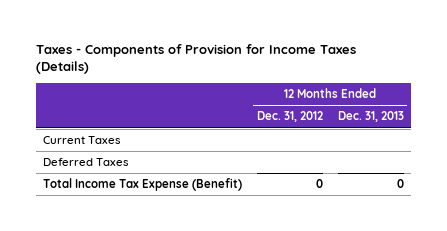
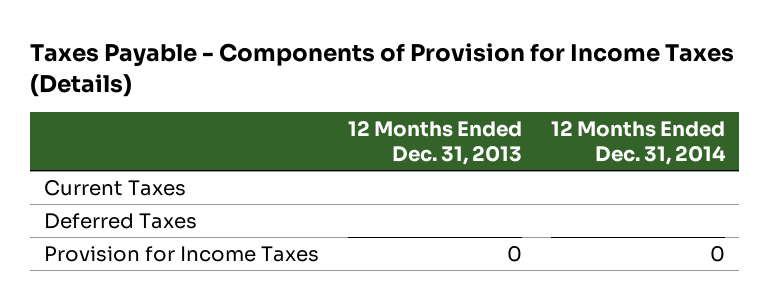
- Taxes - Components of Provision for Income Taxes (Details)
+ Taxes Payable - Components of Provision for Income Taxes (Details)
- | 12 Months Ended Dec. 31, 2012 | 12 Months Ended Dec. 31, 2013
+ | 12 Months Ended Dec. 31, 2013 | 12 Months Ended Dec. 31, 2014
- Total Income Tax Expense (Benefit) | 0 | 0
+ Provision for Income Taxes | 0 | 0

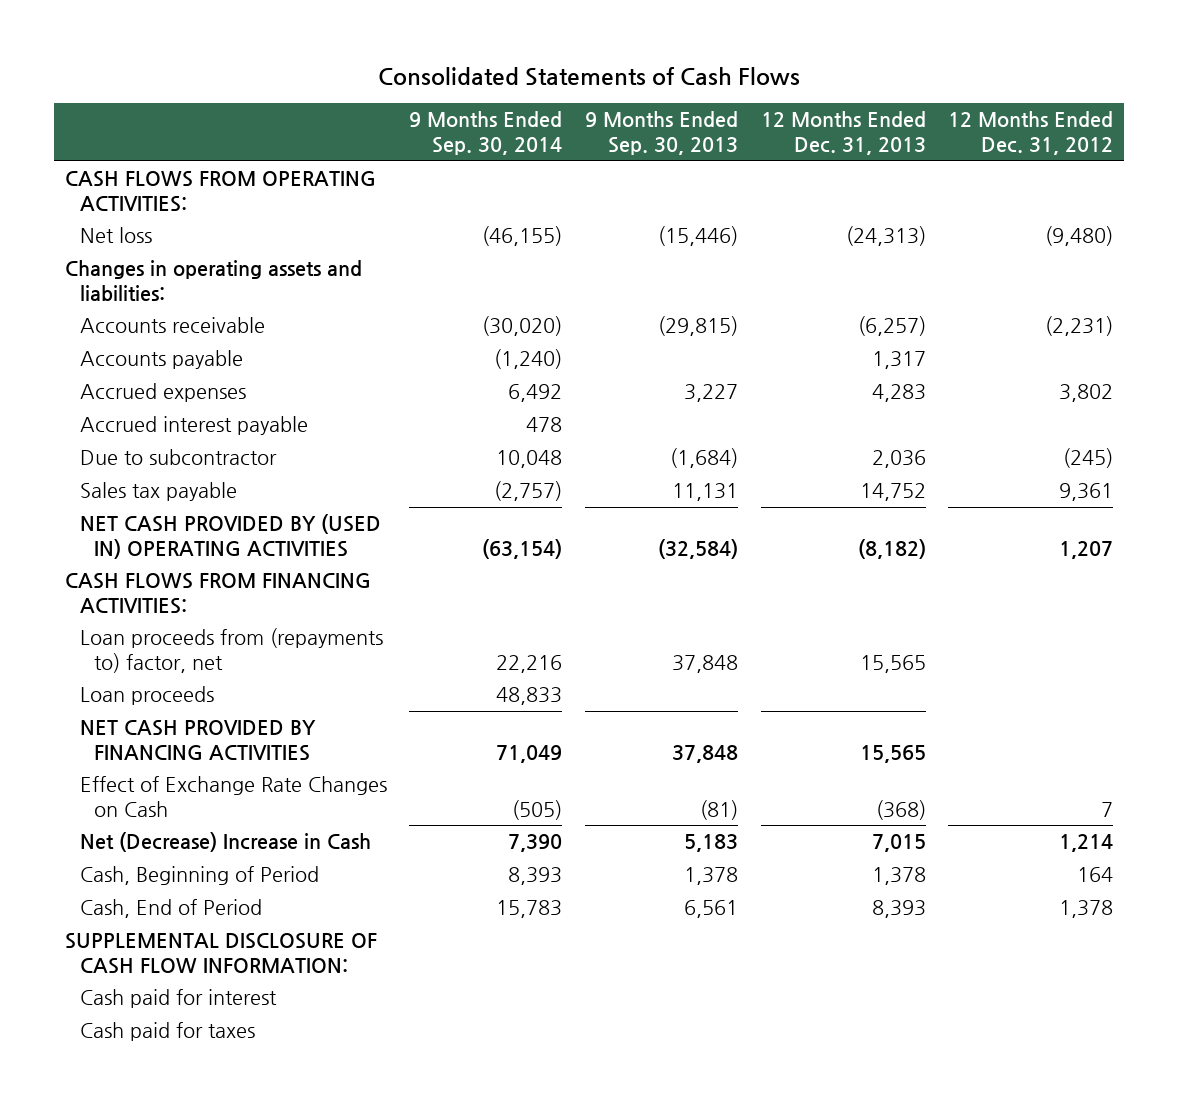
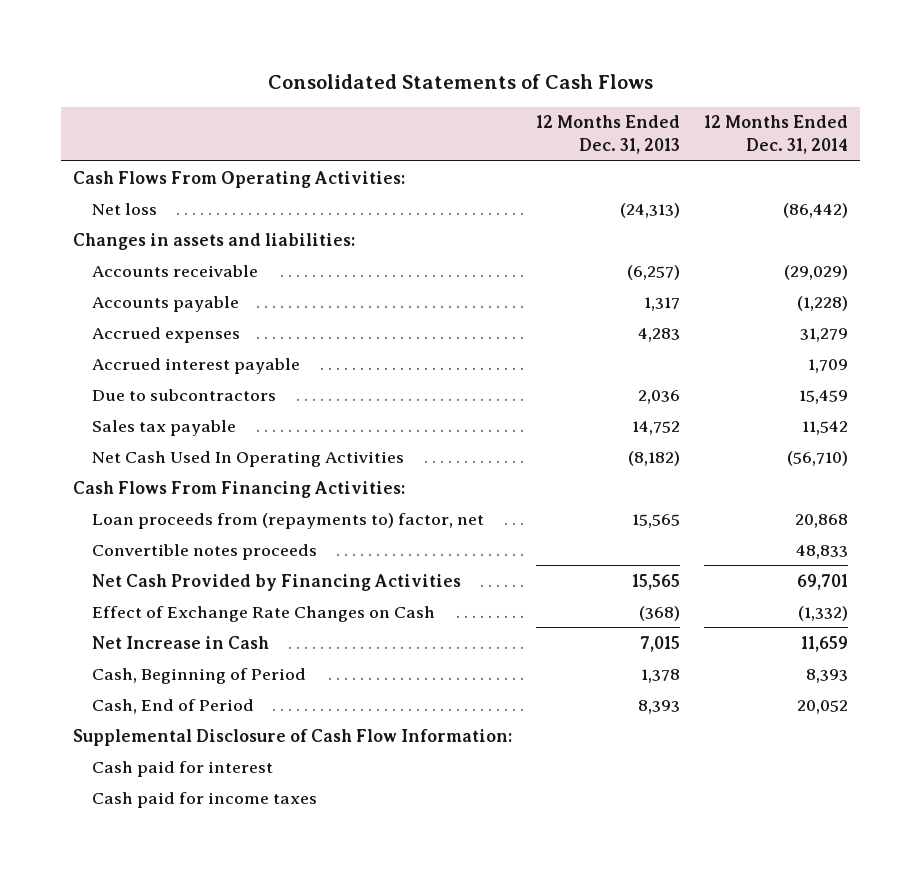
- | 9 Months Ended Sep. 30, 2014 | 9 Months Ended Sep. 30, 2013 | 12 Months Ended Dec. 31, 2013 | 12 Months Ended Dec. 31, 2012
+ | 12 Months Ended Dec. 31, 2013 | 12 Months Ended Dec. 31, 2014
- CASH FLOWS FROM OPERATING ACTIVITIES:
+ Cash Flows From Operating Activities:
- Changes in operating assets and liabilities:
+ Changes in assets and liabilities:
- Due to subcontractor | 10,048 | (1,684) | 2,036 | (245)
+ Due to subcontractors | 2,036 | 15,459
- NET CASH PROVIDED BY (USED IN) OPERATING ACTIVITIES | (63,154) | (32,584) | (8,182) | 1,207
- CASH FLOWS FROM FINANCING ACTIVITIES:
+ Net Cash Used In Operating Activities | (8,182) | (56,710)
+ Cash Flows From Financing Activities:
- Loan proceeds | 48,833 | | |
- NET CASH PROVIDED BY FINANCING ACTIVITIES | 71,049 | 37,848 | 15,565 |
+ Convertible notes proceeds | | 48,833
+ Net Cash Provided by Financing Activities | 15,565 | 69,701
- Net (Decrease) Increase in Cash | 7,390 | 5,183 | 7,015 | 1,214
+ Net Increase in Cash | 7,015 | 11,659
- SUPPLEMENTAL DISCLOSURE OF CASH FLOW INFORMATION:
+ Supplemental Disclosure of Cash Flow Information:
- Cash paid for taxes
+ Cash paid for income taxes

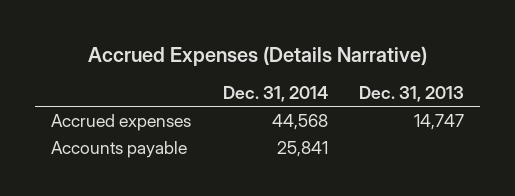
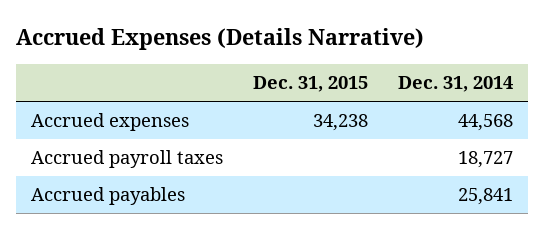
- | Dec. 31, 2014 | Dec. 31, 2013
+ | Dec. 31, 2015 | Dec. 31, 2014
- Accounts payable | 25,841 |
+ Accrued payroll taxes | | 18,727
+ Accrued payables | | 25,841

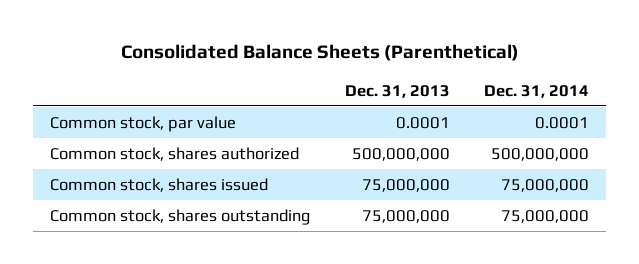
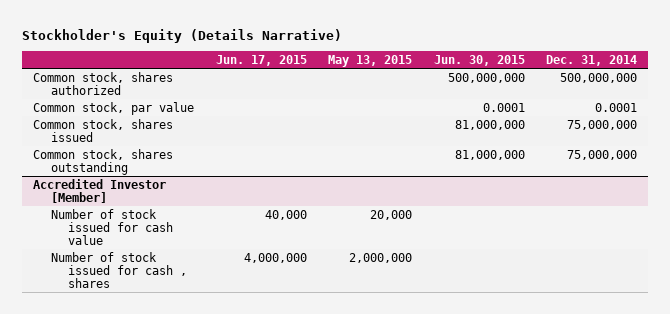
- Consolidated Balance Sheets (Parenthetical)
+ Stockholder's Equity (Details Narrative)
- | Dec. 31, 2013 | Dec. 31, 2014
+ | Jun. 17, 2015 | May 13, 2015 | Jun. 30, 2015 | Dec. 31, 2014
moved down: Common stock, par value | | | 0.0001 | 0.0001
+ Accredited Investor [Member]
+ Number of stock issued for cash value | 40,000 | 20,000 | |
+ Number of stock issued for cash , shares | 4,000,000 | 2,000,000 | |

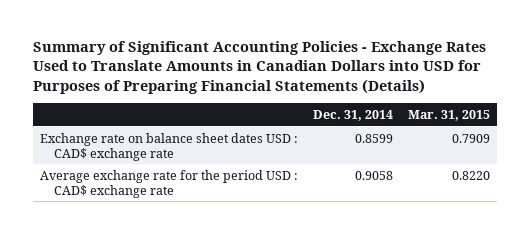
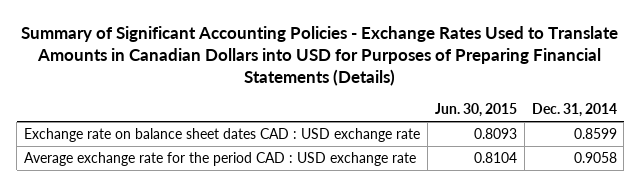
- | Dec. 31, 2014 | Mar. 31, 2015
+ | Jun. 30, 2015 | Dec. 31, 2014
- Exchange rate on balance sheet dates USD : CAD$ exchange rate | 0.8599 | 0.7909
- Average exchange rate for the period USD : CAD$ exchange rate | 0.9058 | 0.8220
+ Exchange rate on balance sheet dates CAD : USD exchange rate | 0.8093 | 0.8599
+ Average exchange rate for the period CAD : USD exchange rate | 0.8104 | 0.9058

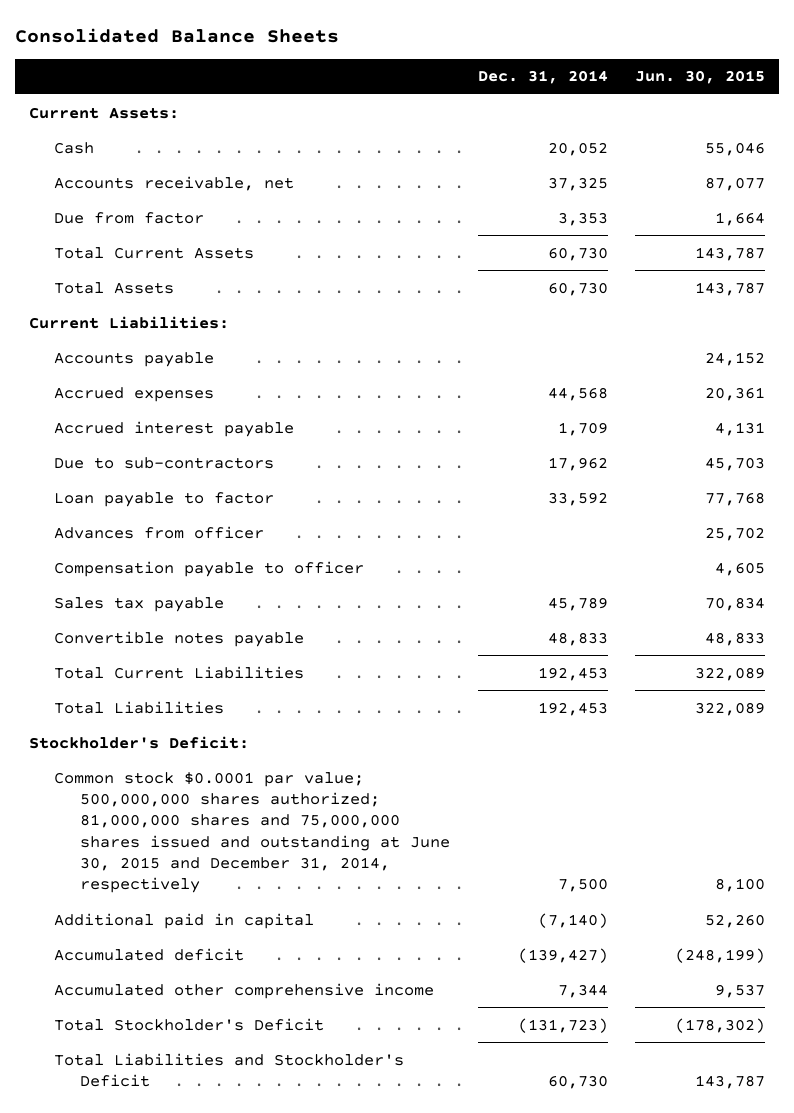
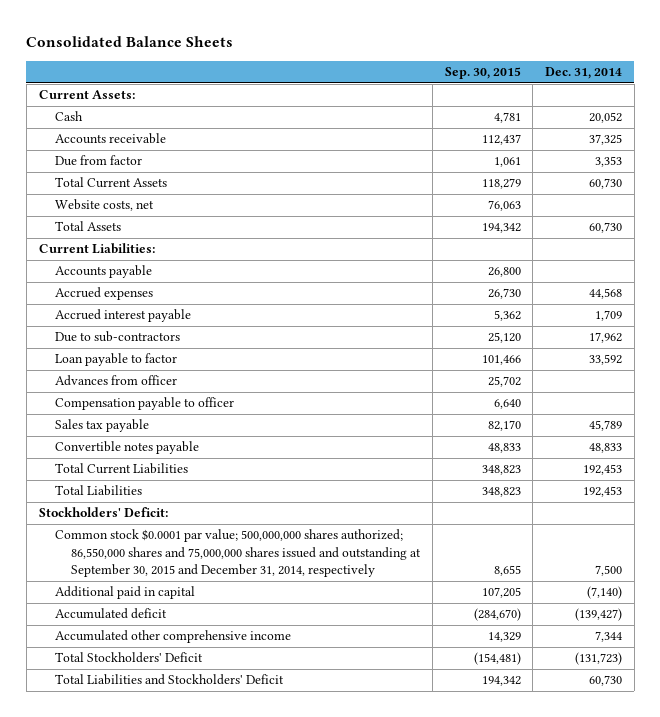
- | Dec. 31, 2014 | Jun. 30, 2015
+ | Sep. 30, 2015 | Dec. 31, 2014
- Accounts receivable, net | 37,325 | 87,077
+ Accounts receivable | 112,437 | 37,325
+ Website costs, net | 76,063 |
- Stockholder's Deficit:
- Common stock $0.0001 par value; 500,000,000 shares authorized; 81,000,000 shares and 75,000,000 shares issued and outstanding at June 30, 2015 and December 31, 2014, respectively | 7,500 | 8,100
+ Stockholders' Deficit:
+ Common stock $0.0001 par value; 500,000,000 shares authorized; 86,550,000 shares and 75,000,000 shares issued and outstanding at September 30, 2015 and December 31, 2014, respectively | 8,655 | 7,500
- Total Stockholder's Deficit | (131,723) | (178,302)
- Total Liabilities and Stockholder's Deficit | 60,730 | 143,787
+ Total Stockholders' Deficit | (154,481) | (131,723)
+ Total Liabilities and Stockholders' Deficit | 194,342 | 60,730

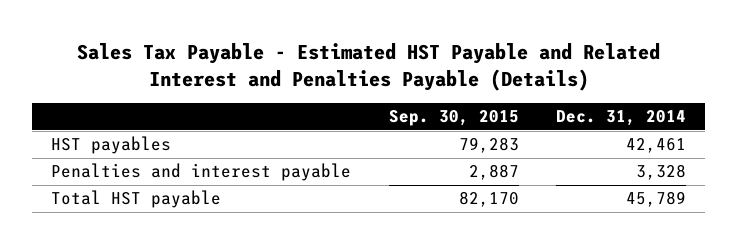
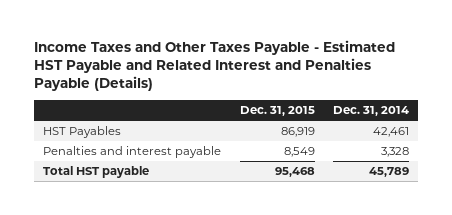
- Sales Tax Payable - Estimated HST Payable and Related Interest and Penalties Payable (Details)
+ Income Taxes and Other Taxes Payable - Estimated HST Payable and Related Interest and Penalties Payable (Details)
- | Sep. 30, 2015 | Dec. 31, 2014
+ | Dec. 31, 2015 | Dec. 31, 2014
- HST payables | 79,283 | 42,461
+ HST Payables | 86,919 | 42,461

